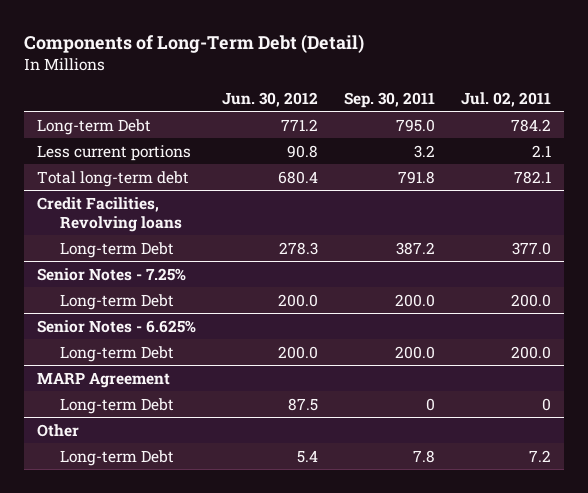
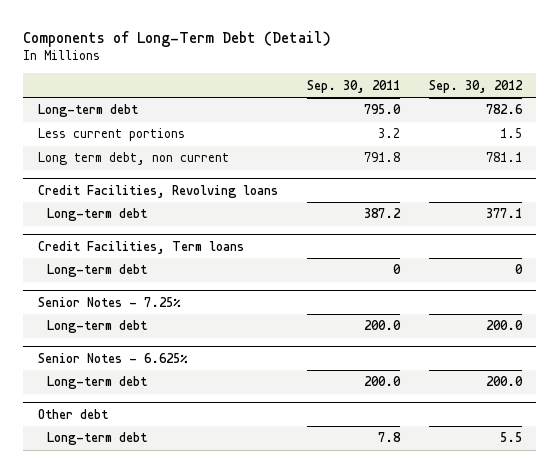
- | Jun. 30, 2012 | Sep. 30, 2011 | Jul. 02, 2011
+ | Sep. 30, 2011 | Sep. 30, 2012
- Long-term Debt | 771.2 | 795.0 | 784.2
+ Long-term debt | 795.0 | 782.6
- Total long-term debt | 680.4 | 791.8 | 782.1
+ Long term debt, non current | 791.8 | 781.1
@ Credit Facilities, Revolving loans
- Long-term Debt | 278.3 | 387.2 | 377.0
+ Long-term debt | 387.2 | 377.1
+ Credit Facilities, Term loans
+ Long-term debt | 0 | 0
@ Senior Notes - 7.25%
- Long-term Debt | 200.0 | 200.0 | 200.0
+ Long-term debt | 200.0 | 200.0
@ Senior Notes - 6.625%
- Long-term Debt | 200.0 | 200.0 | 200.0
- MARP Agreement
- Long-term Debt | 87.5 | 0 | 0
- Other
- Long-term Debt | 5.4 | 7.8 | 7.2
@ Senior Notes - 6.625%
+ Long-term debt | 200.0 | 200.0
+ Other debt
+ Long-term debt | 7.8 | 5.5

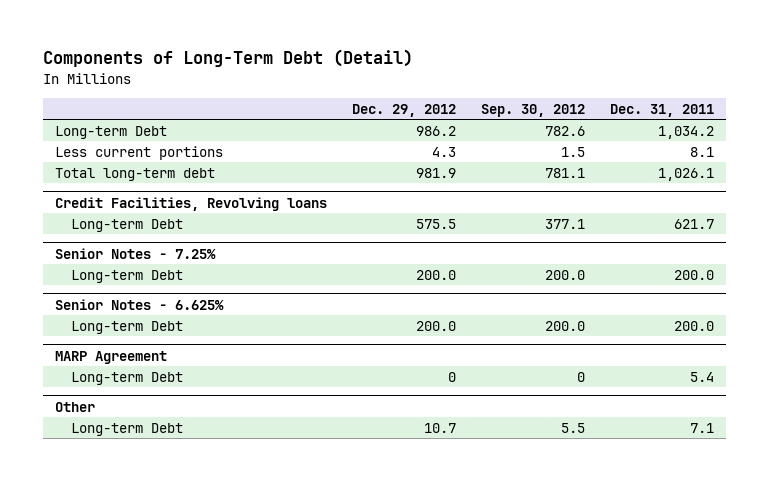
- | Sep. 30, 2011 | Sep. 30, 2012
+ | Dec. 29, 2012 | Sep. 30, 2012 | Dec. 31, 2011
- Long-term debt | 795.0 | 782.6
+ Long-term Debt | 986.2 | 782.6 | 1,034.2
- Long term debt, non current | 791.8 | 781.1
+ Total long-term debt | 981.9 | 781.1 | 1,026.1
@ Credit Facilities, Revolving loans
- Long-term debt | 387.2 | 377.1
- Credit Facilities, Term loans
- Long-term debt | 0 | 0
@ Credit Facilities, Revolving loans
+ Long-term Debt | 575.5 | 377.1 | 621.7
@ Senior Notes - 7.25%
- Long-term debt | 200.0 | 200.0
+ Long-term Debt | 200.0 | 200.0 | 200.0
@ Senior Notes - 6.625%
- Long-term debt | 200.0 | 200.0
- Other debt
- Long-term debt | 7.8 | 5.5
@ Senior Notes - 6.625%
+ Long-term Debt | 200.0 | 200.0 | 200.0
+ MARP Agreement
+ Long-term Debt | 0 | 0 | 5.4
+ Other
+ Long-term Debt | 10.7 | 5.5 | 7.1

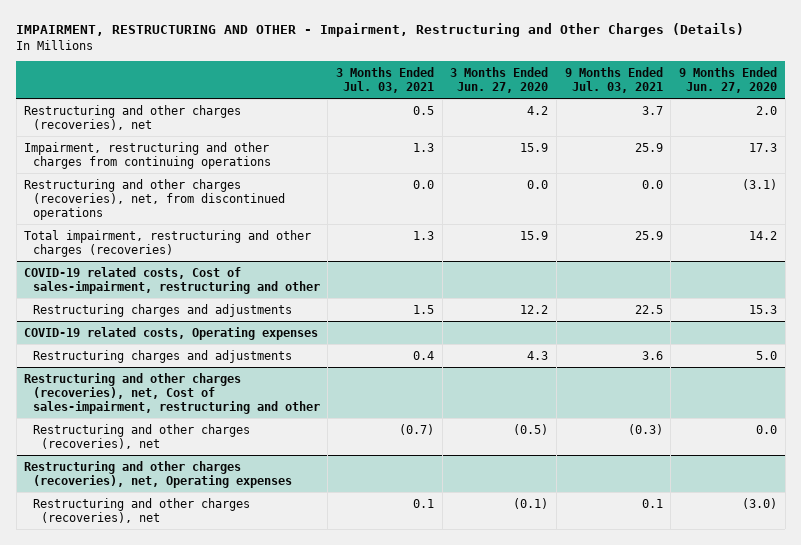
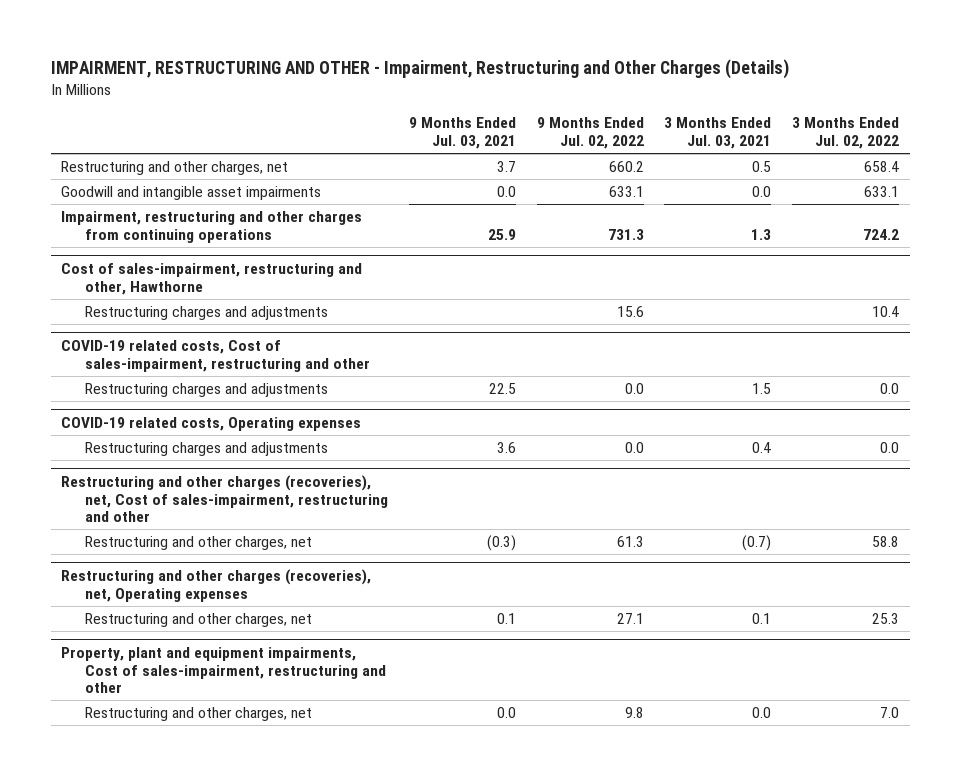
- | 3 Months Ended Jul. 03, 2021 | 3 Months Ended Jun. 27, 2020 | 9 Months Ended Jul. 03, 2021 | 9 Months Ended Jun. 27, 2020
+ | 9 Months Ended Jul. 03, 2021 | 9 Months Ended Jul. 02, 2022 | 3 Months Ended Jul. 03, 2021 | 3 Months Ended Jul. 02, 2022
- Restructuring and other charges (recoveries), net | 0.5 | 4.2 | 3.7 | 2.0
+ Restructuring and other charges, net | 3.7 | 660.2 | 0.5 | 658.4
+ Goodwill and intangible asset impairments | 0.0 | 633.1 | 0.0 | 633.1
- Restructuring and other charges (recoveries), net, from discontinued operations | 0.0 | 0.0 | 0.0 | (3.1)
- Total impairment, restructuring and other charges (recoveries) | 1.3 | 15.9 | 25.9 | 14.2
+ Cost of sales-impairment, restructuring and other, Hawthorne
+ Restructuring charges and adjustments | | 15.6 | | 10.4
@ Restructuring and other charges (recoveries), net, Cost of sales-impairment, restructuring and other
- Restructuring and other charges (recoveries), net | (0.7) | (0.5) | (0.3) | 0.0
+ Restructuring and other charges, net | (0.3) | 61.3 | (0.7) | 58.8
@ Restructuring and other charges (recoveries), net, Operating expenses
- Restructuring and other charges (recoveries), net | 0.1 | (0.1) | 0.1 | (3.0)
+ Restructuring and other charges, net | 0.1 | 27.1 | 0.1 | 25.3
+ Property, plant and equipment impairments, Cost of sales-impairment, restructuring and other
+ Restructuring and other charges, net | 0.0 | 9.8 | 0.0 | 7.0

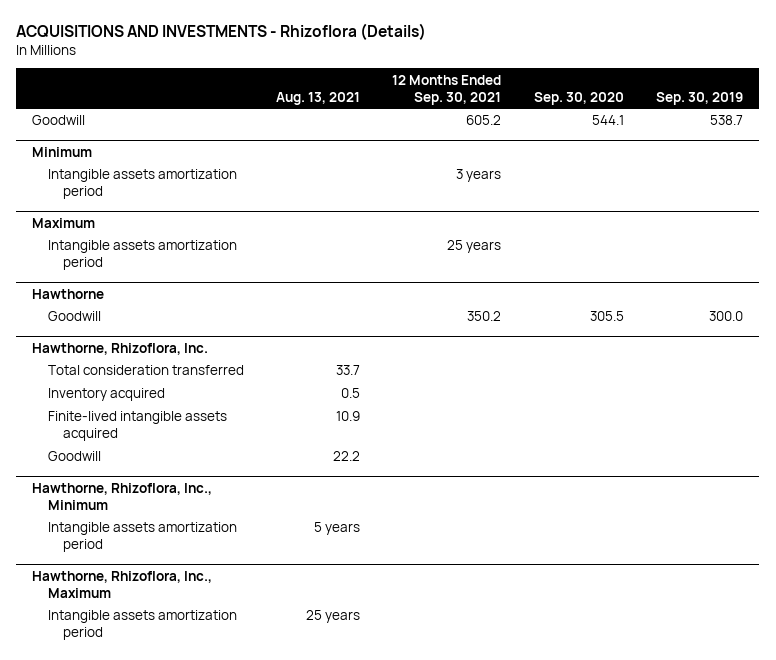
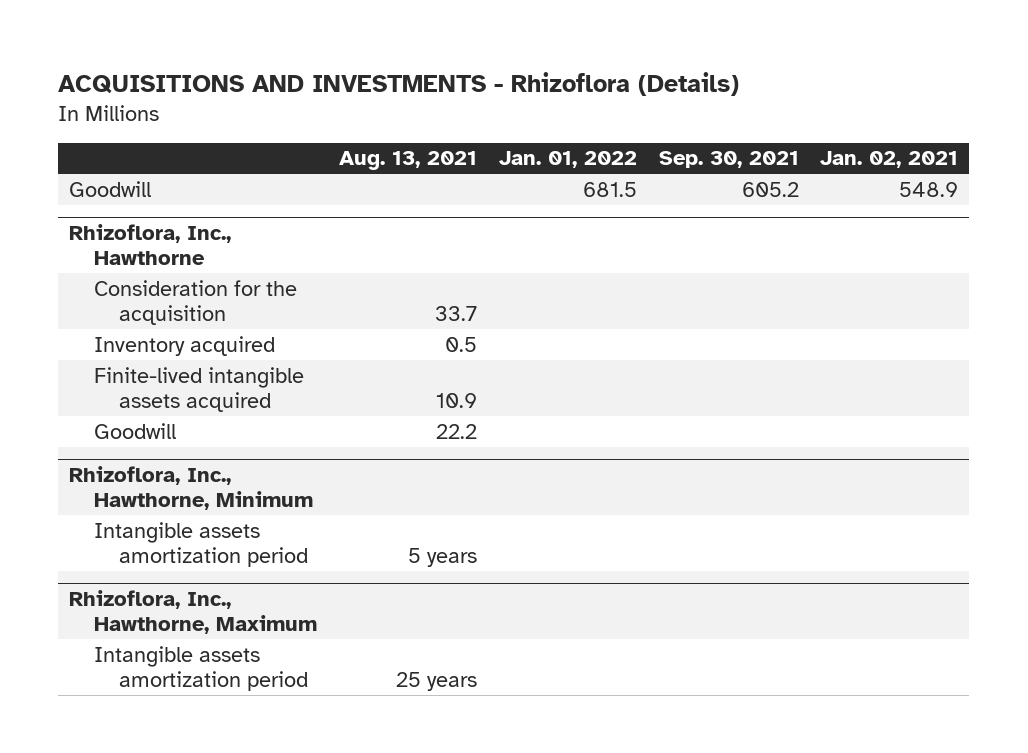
- | Aug. 13, 2021 | 12 Months Ended Sep. 30, 2021 | Sep. 30, 2020 | Sep. 30, 2019
+ | Aug. 13, 2021 | Jan. 01, 2022 | Sep. 30, 2021 | Jan. 02, 2021
- Minimum
- Intangible assets amortization period | | 3 years | |
- Maximum
- Intangible assets amortization period | | 25 years | |
- Hawthorne
- Goodwill | | 350.2 | 305.5 | 300.0
- Hawthorne, Rhizoflora, Inc.
- Total consideration transferred | 33.7 | | |
+ Rhizoflora, Inc., Hawthorne
+ Consideration for the acquisition | 33.7 | | |
- Hawthorne, Rhizoflora, Inc., Minimum
+ Rhizoflora, Inc., Hawthorne, Minimum
- Hawthorne, Rhizoflora, Inc., Maximum
+ Rhizoflora, Inc., Hawthorne, Maximum

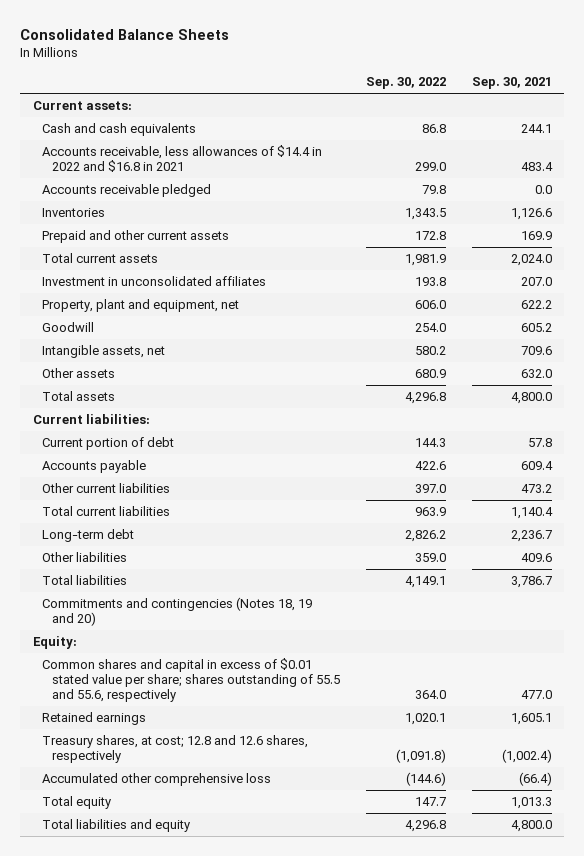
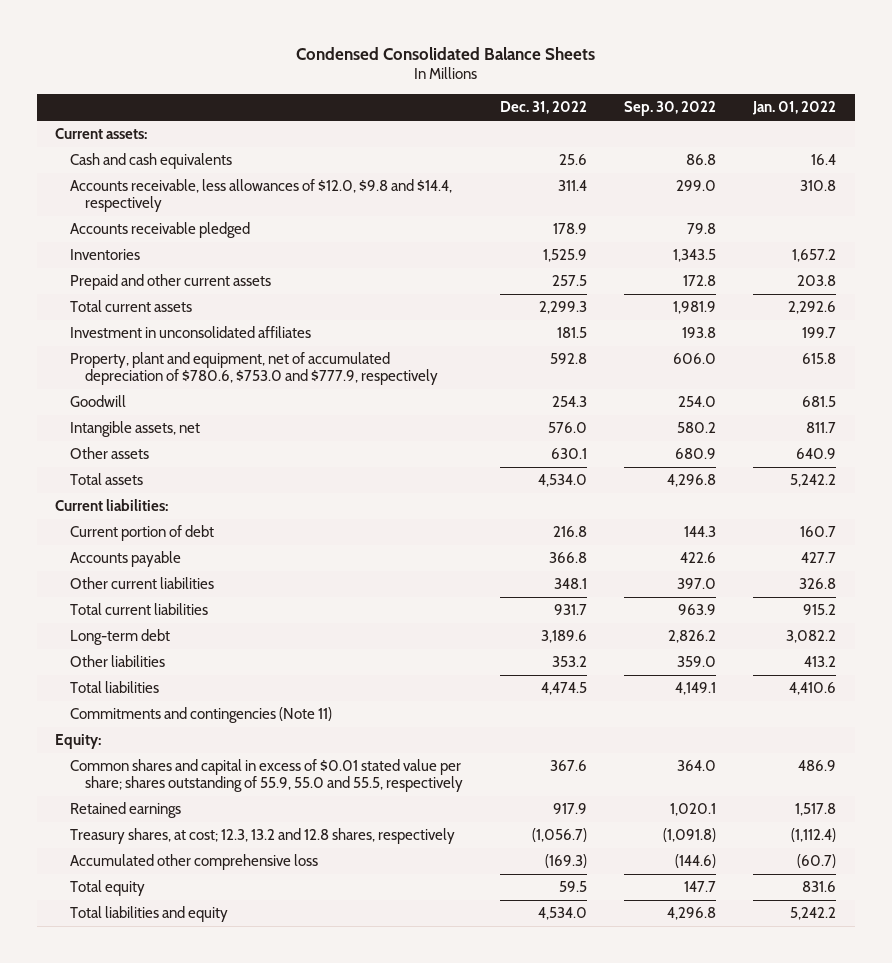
- Consolidated Balance Sheets
+ Condensed Consolidated Balance Sheets
- | Sep. 30, 2022 | Sep. 30, 2021
+ | Dec. 31, 2022 | Sep. 30, 2022 | Jan. 01, 2022
- Accounts receivable, less allowances of $14.4 in 2022 and $16.8 in 2021 | 299.0 | 483.4
+ Accounts receivable, less allowances of $12.0, $9.8 and $14.4, respectively | 311.4 | 299.0 | 310.8
- Property, plant and equipment, net | 606.0 | 622.2
+ Property, plant and equipment, net of accumulated depreciation of $780.6, $753.0 and $777.9, respectively | 592.8 | 606.0 | 615.8
- Commitments and contingencies (Notes 18, 19 and 20)
+ Commitments and contingencies (Note 11)
- Common shares and capital in excess of $0.01 stated value per share; shares outstanding of 55.5 and 55.6, respectively | 364.0 | 477.0
+ Common shares and capital in excess of $0.01 stated value per share; shares outstanding of 55.9, 55.0 and 55.5, respectively | 367.6 | 364.0 | 486.9
- Treasury shares, at cost; 12.8 and 12.6 shares, respectively | (1,091.8) | (1,002.4)
+ Treasury shares, at cost; 12.3, 13.2 and 12.8 shares, respectively | (1,056.7) | (1,091.8) | (1,112.4)

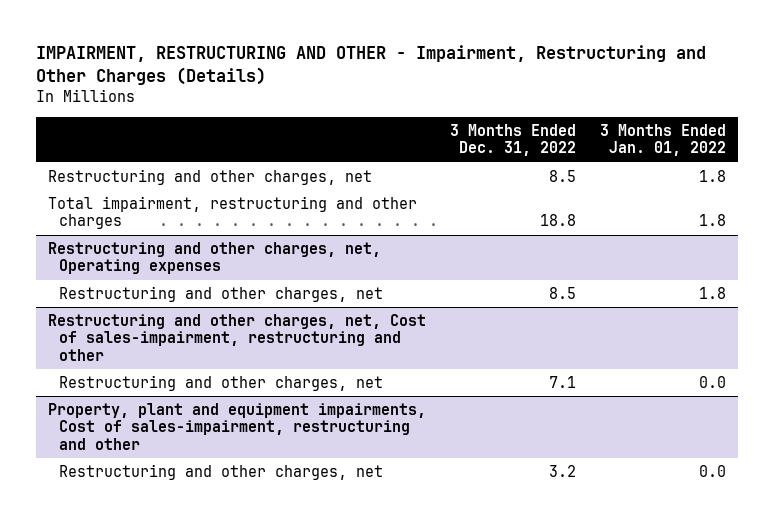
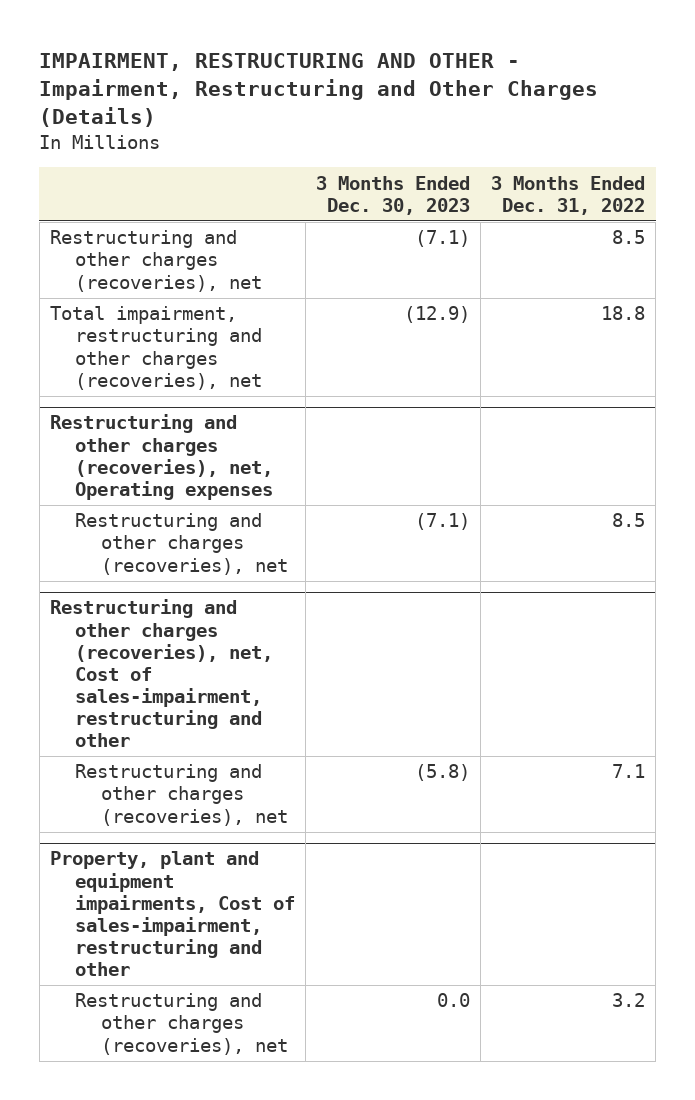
- | 3 Months Ended Dec. 31, 2022 | 3 Months Ended Jan. 01, 2022
+ | 3 Months Ended Dec. 30, 2023 | 3 Months Ended Dec. 31, 2022
- Restructuring and other charges, net | 8.5 | 1.8
- Total impairment, restructuring and other charges | 18.8 | 1.8
- Restructuring and other charges, net, Operating expenses
- Restructuring and other charges, net | 8.5 | 1.8
- Restructuring and other charges, net, Cost of sales-impairment, restructuring and other
- Restructuring and other charges, net | 7.1 | 0.0
+ Restructuring and other charges (recoveries), net | (7.1) | 8.5
+ Total impairment, restructuring and other charges (recoveries), net | (12.9) | 18.8
+ Restructuring and other charges (recoveries), net, Operating expenses
+ Restructuring and other charges (recoveries), net | (7.1) | 8.5
+ Restructuring and other charges (recoveries), net, Cost of sales-impairment, restructuring and other
+ Restructuring and other charges (recoveries), net | (5.8) | 7.1
@ Property, plant and equipment impairments, Cost of sales-impairment, restructuring and other
- Restructuring and other charges, net | 3.2 | 0.0
+ Restructuring and other charges (recoveries), net | 0.0 | 3.2

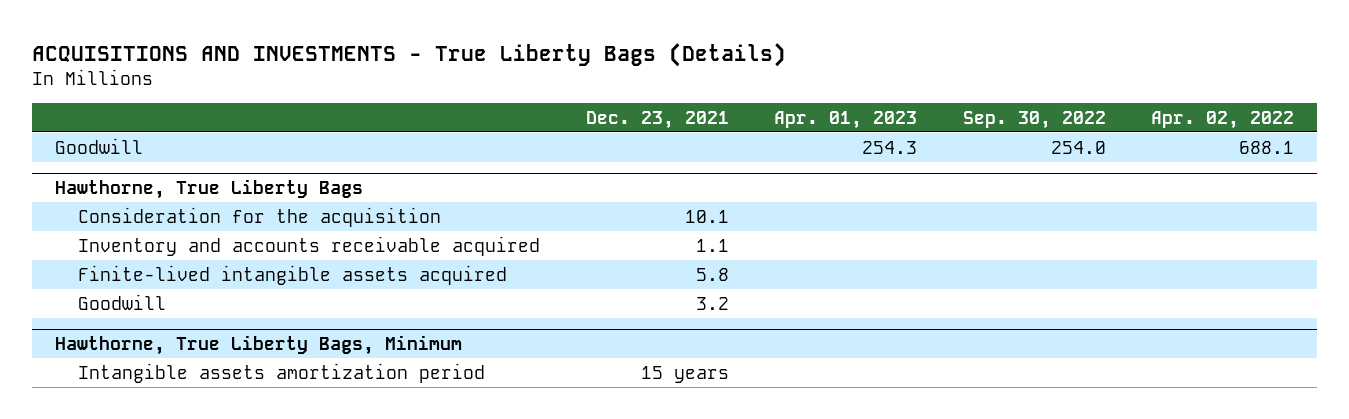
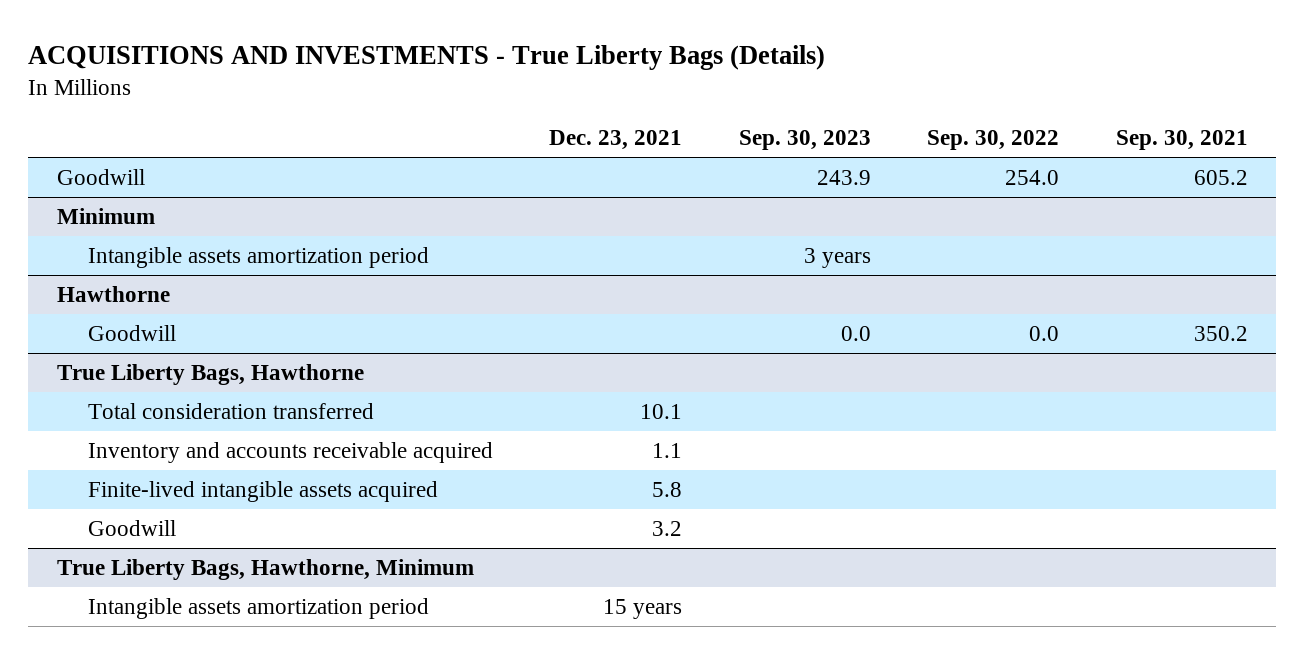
- | Dec. 23, 2021 | Apr. 01, 2023 | Sep. 30, 2022 | Apr. 02, 2022
+ | Dec. 23, 2021 | Sep. 30, 2023 | Sep. 30, 2022 | Sep. 30, 2021
- Hawthorne, True Liberty Bags
- Consideration for the acquisition | 10.1 | | |
+ Minimum
+ Intangible assets amortization period | | 3 years | |
+ Hawthorne
+ Goodwill | | 0.0 | 0.0 | 350.2
+ True Liberty Bags, Hawthorne
+ Total consideration transferred | 10.1 | | |
- Hawthorne, True Liberty Bags, Minimum
+ True Liberty Bags, Hawthorne, Minimum

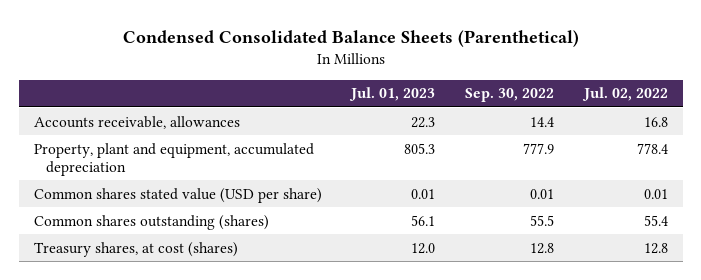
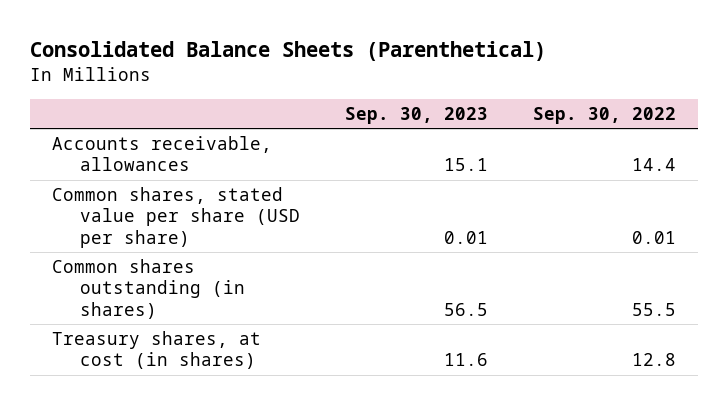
- Condensed Consolidated Balance Sheets (Parenthetical)
+ Consolidated Balance Sheets (Parenthetical)
- | Jul. 01, 2023 | Sep. 30, 2022 | Jul. 02, 2022
+ | Sep. 30, 2023 | Sep. 30, 2022
- Property, plant and equipment, accumulated depreciation | 805.3 | 777.9 | 778.4
- Common shares stated value (USD per share) | 0.01 | 0.01 | 0.01
- Common shares outstanding (shares) | 56.1 | 55.5 | 55.4
- Treasury shares, at cost (shares) | 12.0 | 12.8 | 12.8
+ Common shares, stated value per share (USD per share) | 0.01 | 0.01
+ Common shares outstanding (in shares) | 56.5 | 55.5
+ Treasury shares, at cost (in shares) | 11.6 | 12.8

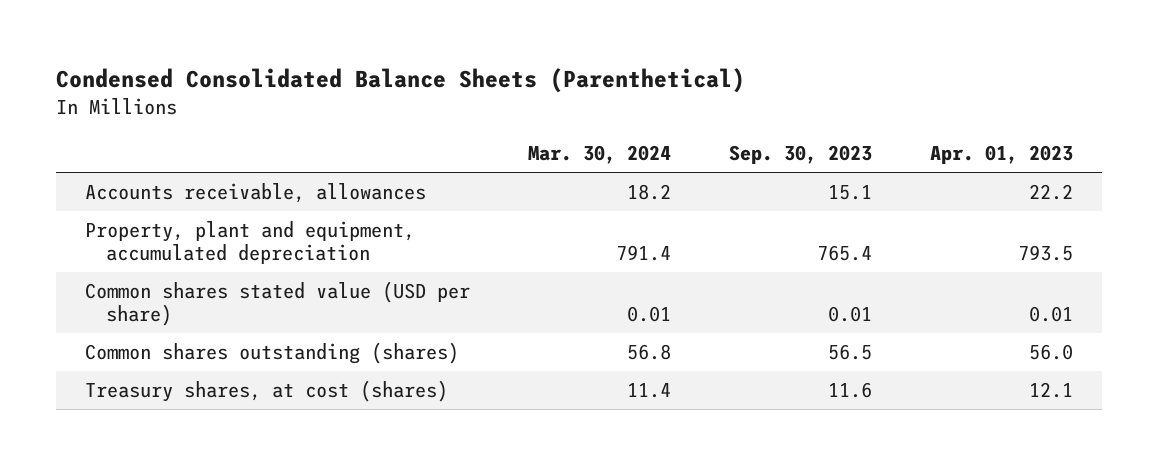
- Consolidated Balance Sheets (Parenthetical)
+ Condensed Consolidated Balance Sheets (Parenthetical)
- | Sep. 30, 2023 | Sep. 30, 2022
+ | Mar. 30, 2024 | Sep. 30, 2023 | Apr. 01, 2023
- Common shares, stated value per share (USD per share) | 0.01 | 0.01
- Common shares outstanding (in shares) | 56.5 | 55.5
- Treasury shares, at cost (in shares) | 11.6 | 12.8
+ Property, plant and equipment, accumulated depreciation | 791.4 | 765.4 | 793.5
+ Common shares stated value (USD per share) | 0.01 | 0.01 | 0.01
+ Common shares outstanding (shares) | 56.8 | 56.5 | 56.0
+ Treasury shares, at cost (shares) | 11.4 | 11.6 | 12.1

